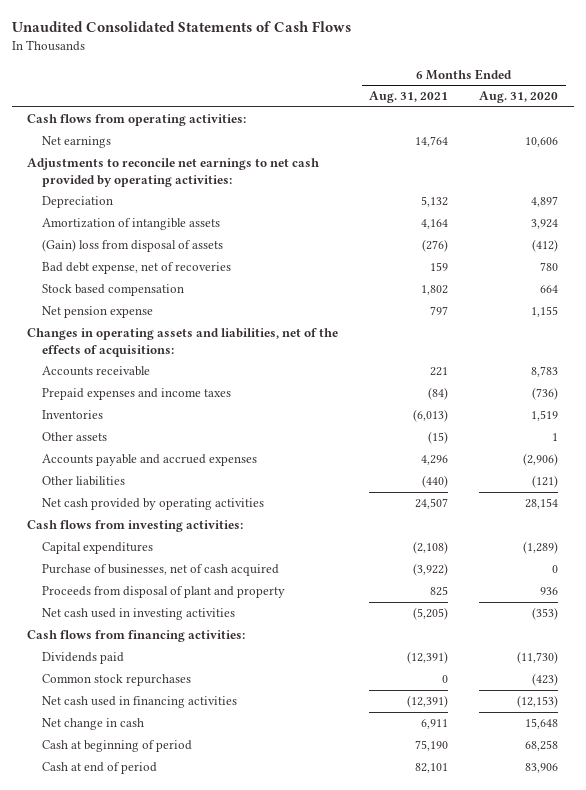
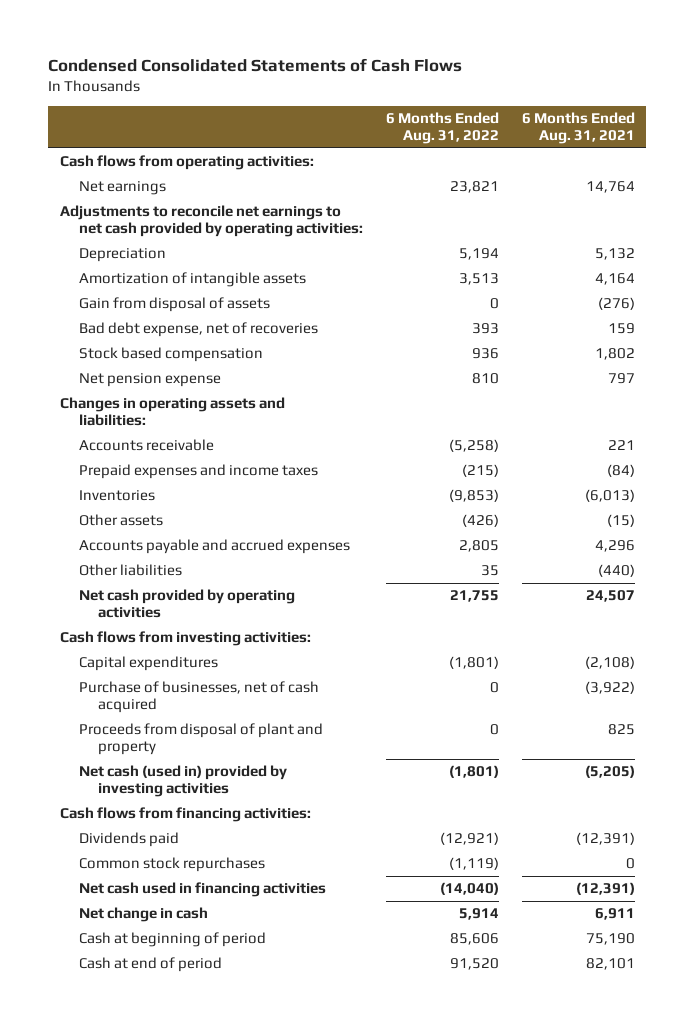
- Unaudited Consolidated Statements of Cash Flows
+ Condensed Consolidated Statements of Cash Flows
- | 6 Months Ended Aug. 31, 2021 | 6 Months Ended Aug. 31, 2020
+ | 6 Months Ended Aug. 31, 2022 | 6 Months Ended Aug. 31, 2021
- (Gain) loss from disposal of assets | (276) | (412)
+ Gain from disposal of assets | 0 | (276)
- Changes in operating assets and liabilities, net of the effects of acquisitions:
+ Changes in operating assets and liabilities:
- Net cash used in investing activities | (5,205) | (353)
+ Net cash (used in) provided by investing activities | (1,801) | (5,205)

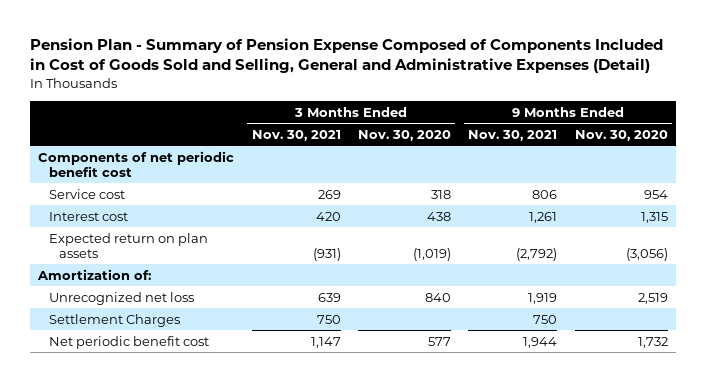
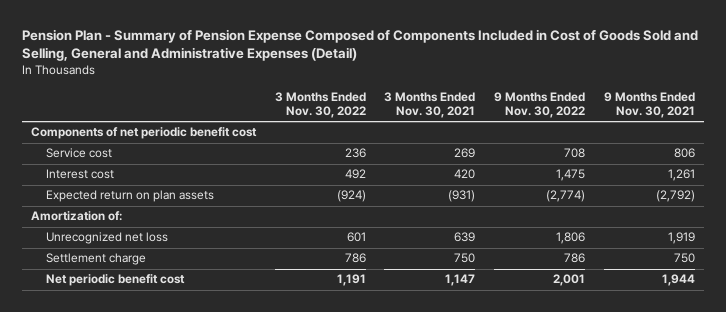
- | 3 Months Ended Nov. 30, 2021 | 3 Months Ended Nov. 30, 2020 | 9 Months Ended Nov. 30, 2021 | 9 Months Ended Nov. 30, 2020
+ | 3 Months Ended Nov. 30, 2022 | 3 Months Ended Nov. 30, 2021 | 9 Months Ended Nov. 30, 2022 | 9 Months Ended Nov. 30, 2021
- Settlement Charges | 750 | | 750 |
+ Settlement charge | 786 | 750 | 786 | 750

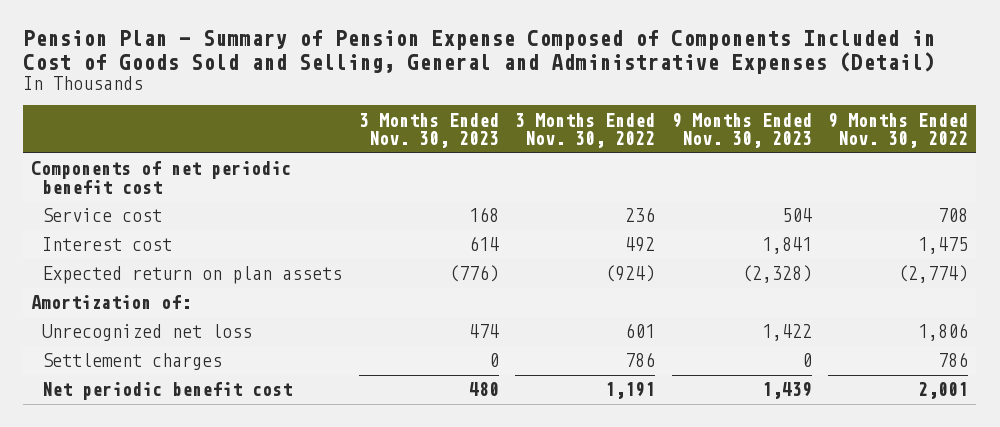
- | 3 Months Ended Nov. 30, 2022 | 3 Months Ended Nov. 30, 2021 | 9 Months Ended Nov. 30, 2022 | 9 Months Ended Nov. 30, 2021
+ | 3 Months Ended Nov. 30, 2023 | 3 Months Ended Nov. 30, 2022 | 9 Months Ended Nov. 30, 2023 | 9 Months Ended Nov. 30, 2022
- Settlement charge | 786 | 750 | 786 | 750
+ Settlement charges | 0 | 786 | 0 | 786

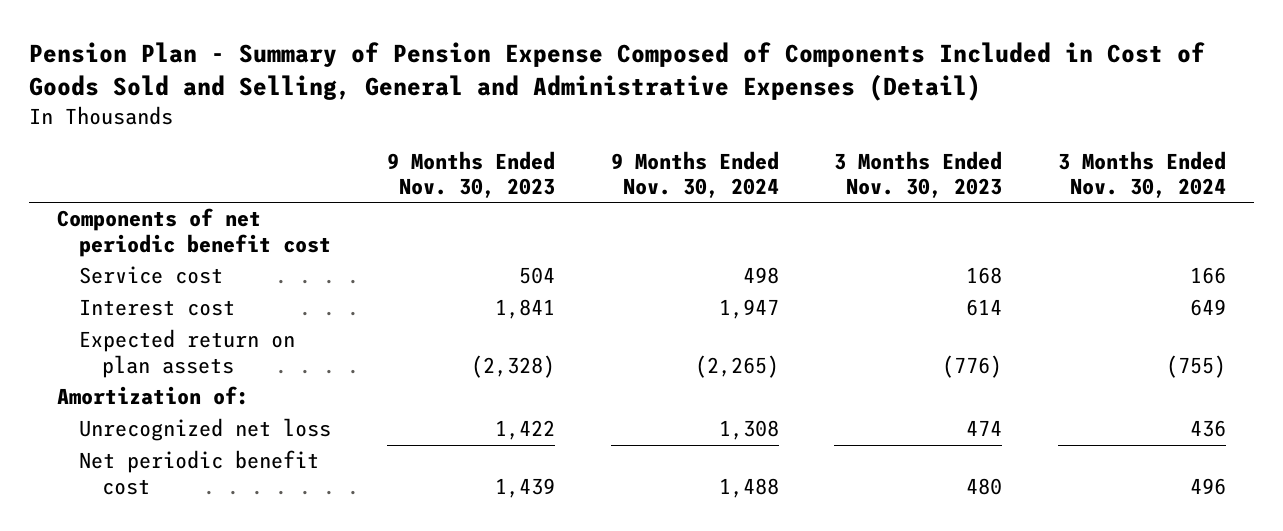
- | 3 Months Ended Nov. 30, 2023 | 3 Months Ended Nov. 30, 2022 | 9 Months Ended Nov. 30, 2023 | 9 Months Ended Nov. 30, 2022
+ | 9 Months Ended Nov. 30, 2023 | 9 Months Ended Nov. 30, 2024 | 3 Months Ended Nov. 30, 2023 | 3 Months Ended Nov. 30, 2024
- Settlement charges | 0 | 786 | 0 | 786

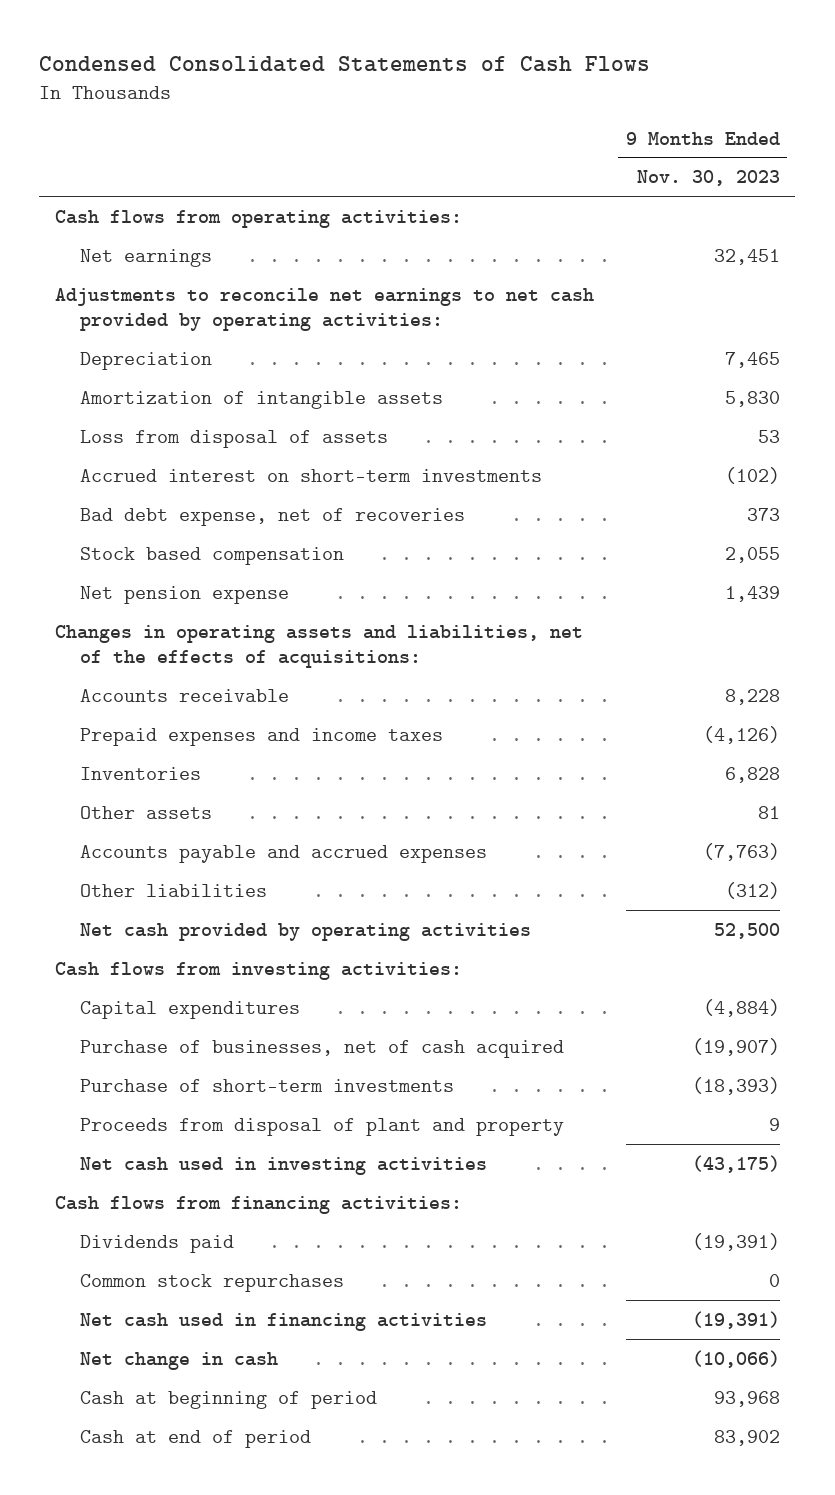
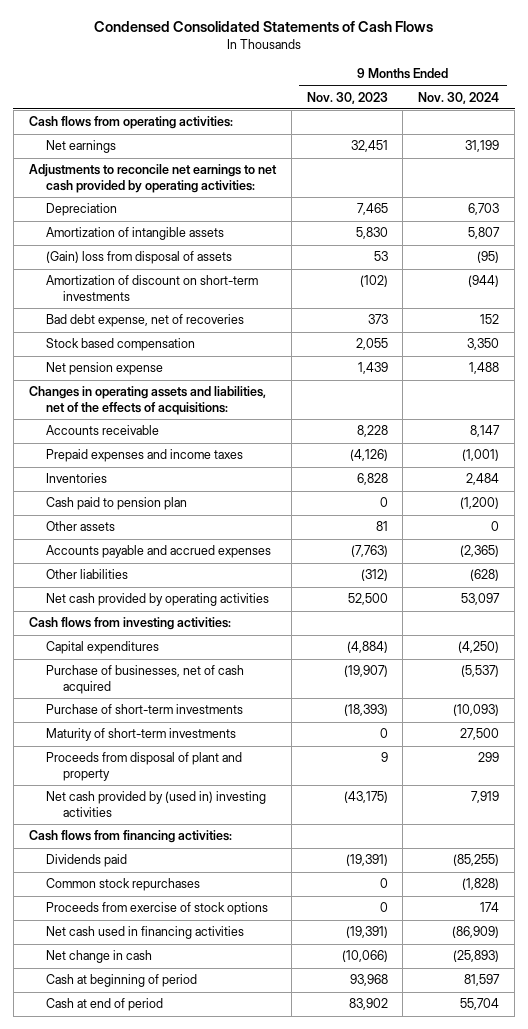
- | 9 Months Ended Nov. 30, 2023
+ | 9 Months Ended Nov. 30, 2023 | 9 Months Ended Nov. 30, 2024
- Loss from disposal of assets | 53
- Accrued interest on short-term investments | (102)
+ (Gain) loss from disposal of assets | 53 | (95)
+ Amortization of discount on short-term investments | (102) | (944)
+ Cash paid to pension plan | 0 | (1,200)
+ Maturity of short-term investments | 0 | 27,500
- Net cash used in investing activities | (43,175)
+ Net cash provided by (used in) investing activities | (43,175) | 7,919
+ Proceeds from exercise of stock options | 0 | 174

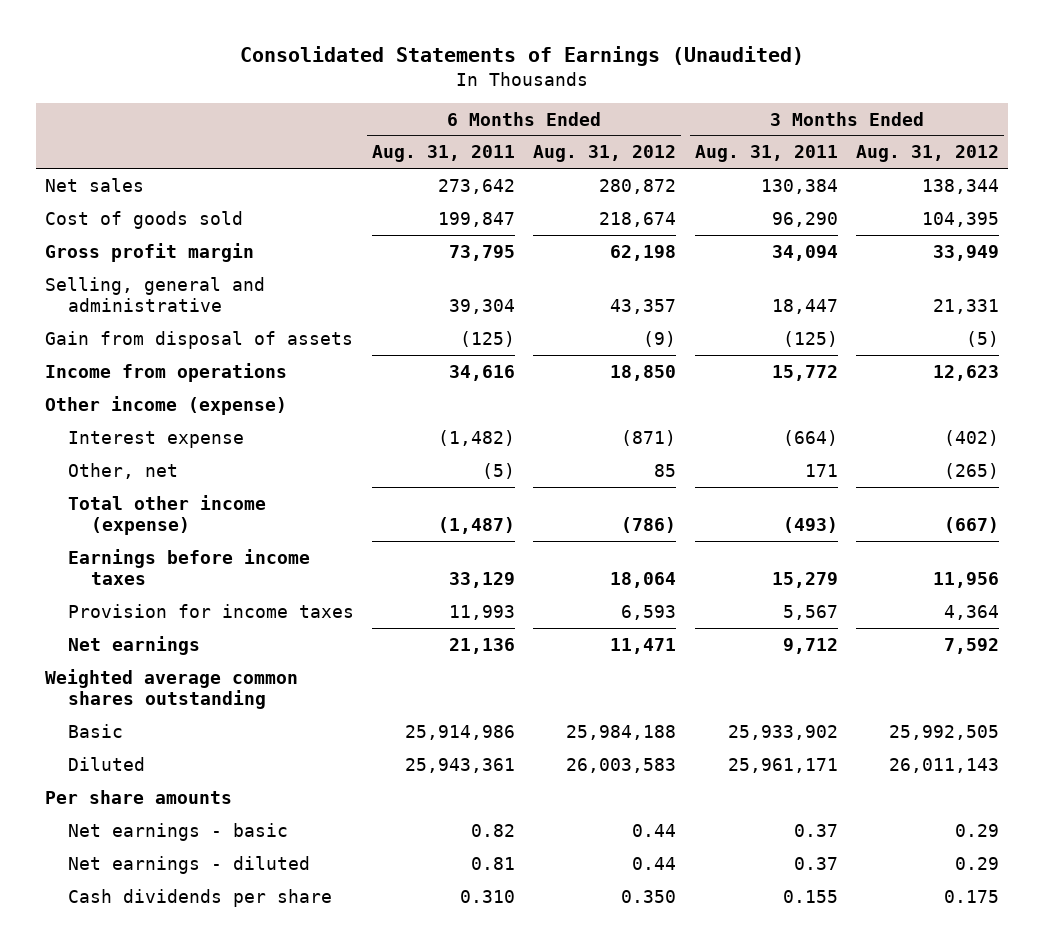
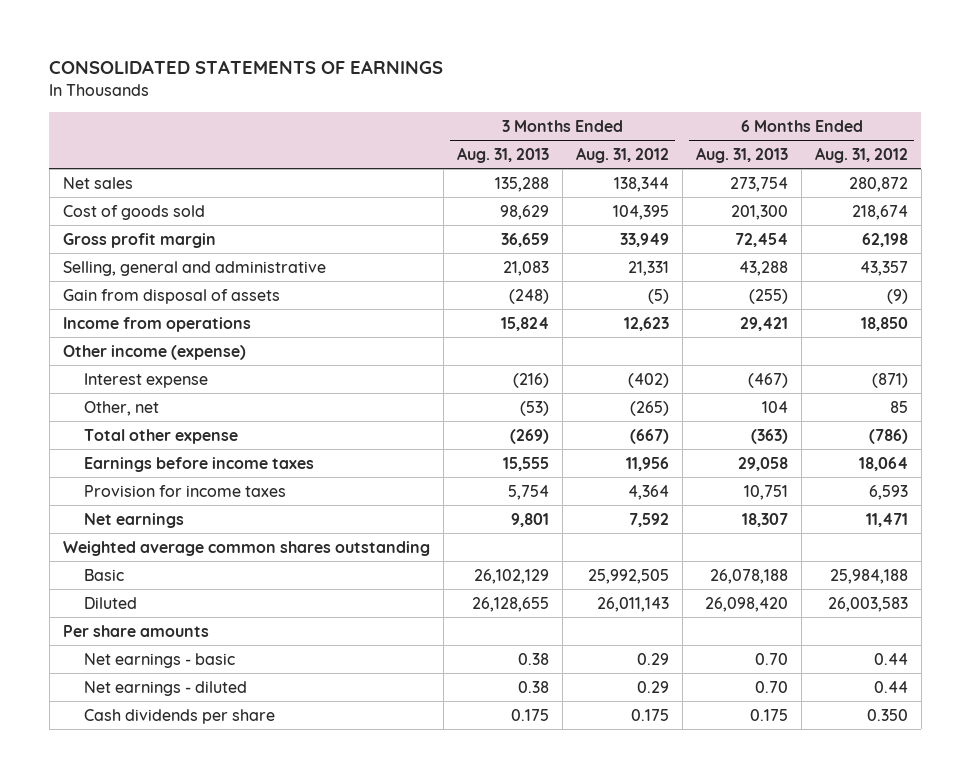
- Consolidated Statements of Earnings (Unaudited)
+ CONSOLIDATED STATEMENTS OF EARNINGS
- | 6 Months Ended Aug. 31, 2011 | 6 Months Ended Aug. 31, 2012 | 3 Months Ended Aug. 31, 2011 | 3 Months Ended Aug. 31, 2012
+ | 3 Months Ended Aug. 31, 2013 | 3 Months Ended Aug. 31, 2012 | 6 Months Ended Aug. 31, 2013 | 6 Months Ended Aug. 31, 2012
- Total other income (expense) | (1,487) | (786) | (493) | (667)
+ Total other expense | (269) | (667) | (363) | (786)

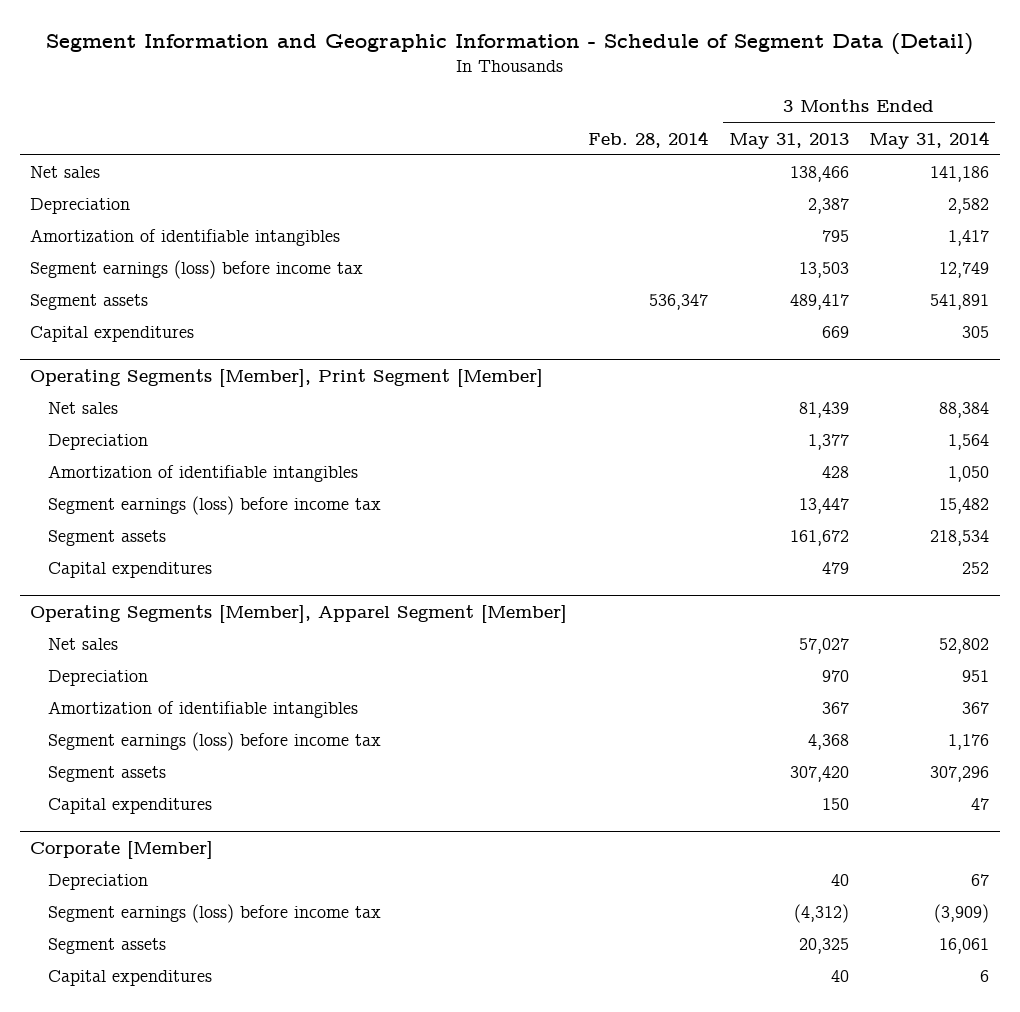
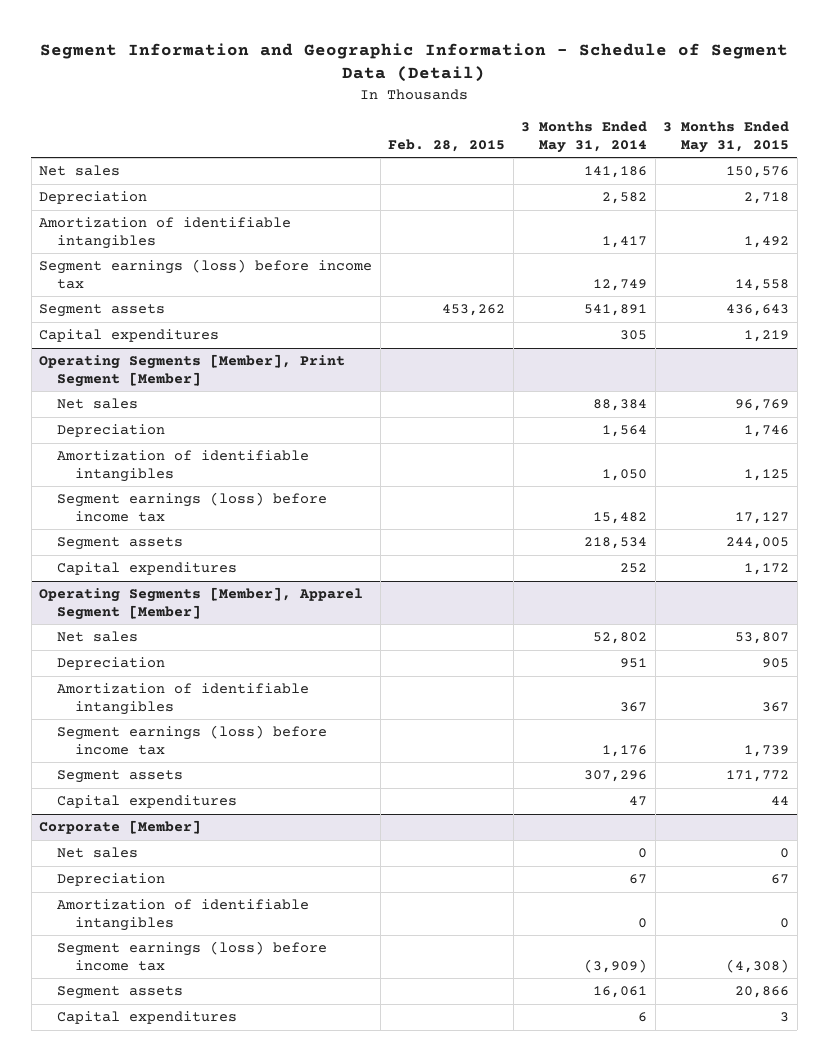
- | Feb. 28, 2014 | 3 Months Ended May 31, 2013 | 3 Months Ended May 31, 2014
+ | Feb. 28, 2015 | 3 Months Ended May 31, 2014 | 3 Months Ended May 31, 2015
@ Corporate [Member]
+ Net sales | | 0 | 0
+ Amortization of identifiable intangibles | | 0 | 0

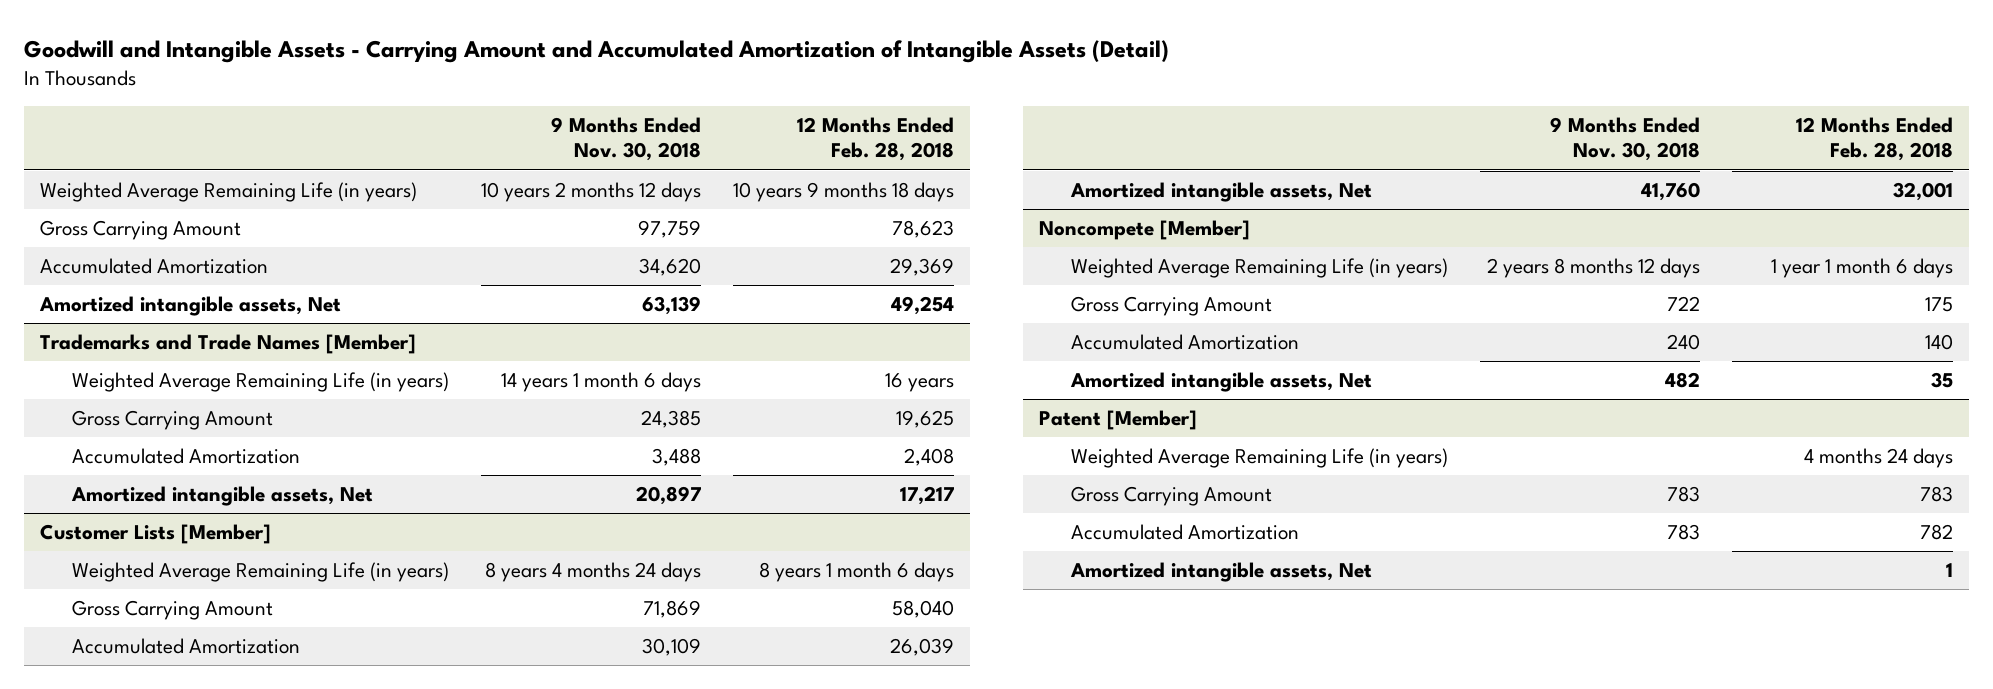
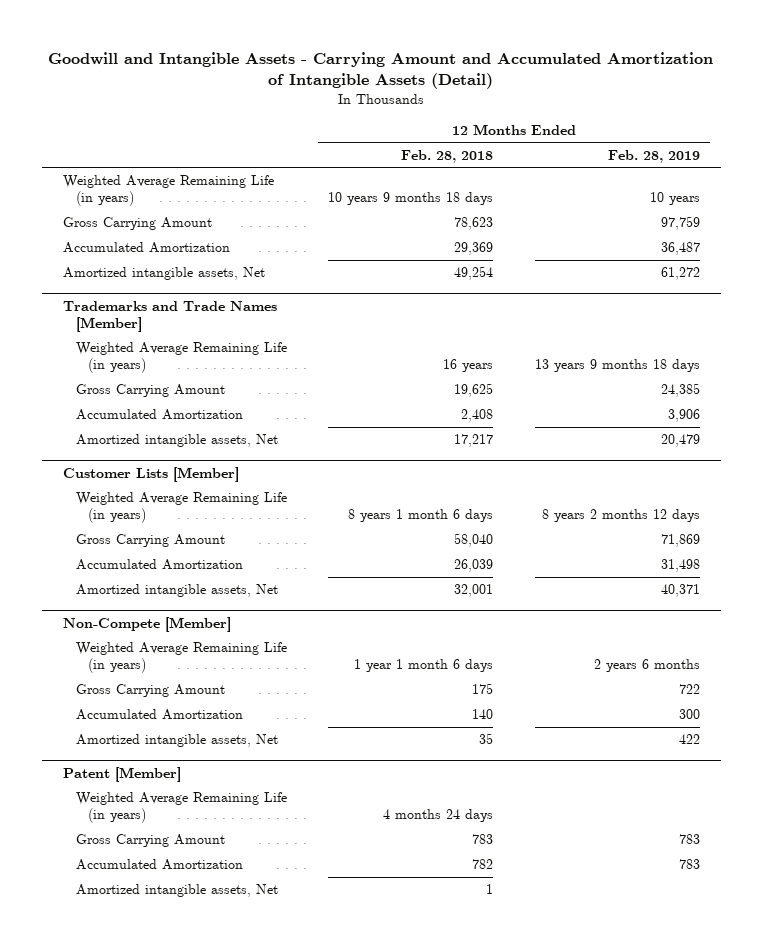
- | 9 Months Ended Nov. 30, 2018 | 12 Months Ended Feb. 28, 2018
+ | 12 Months Ended Feb. 28, 2018 | 12 Months Ended Feb. 28, 2019
- Noncompete [Member]
+ Non-Compete [Member]

